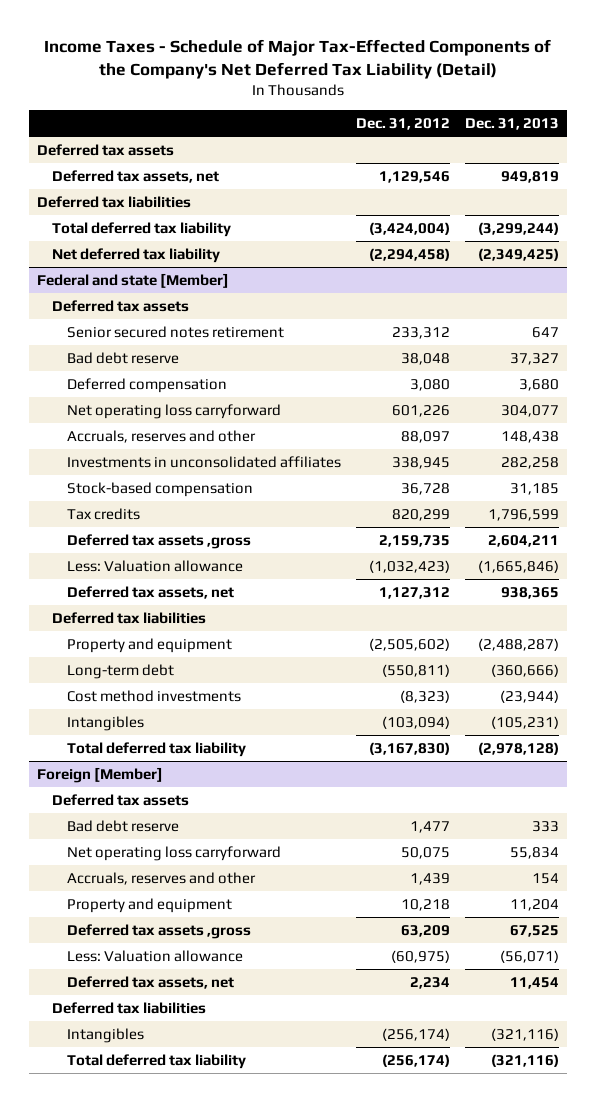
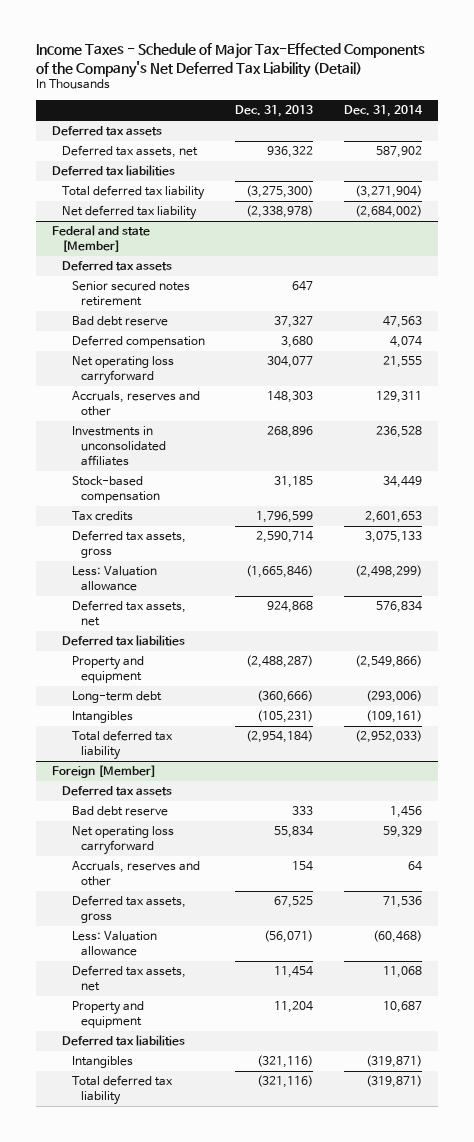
- | Dec. 31, 2012 | Dec. 31, 2013
+ | Dec. 31, 2013 | Dec. 31, 2014
- Deferred tax assets, net | 1,129,546 | 949,819
+ Deferred tax assets, net | 936,322 | 587,902
- Total deferred tax liability | (3,424,004) | (3,299,244)
- Net deferred tax liability | (2,294,458) | (2,349,425)
+ Total deferred tax liability | (3,275,300) | (3,271,904)
+ Net deferred tax liability | (2,338,978) | (2,684,002)
@ Federal and state [Member]
- Accruals, reserves and other | 88,097 | 148,438
- Investments in unconsolidated affiliates | 338,945 | 282,258
+ Accruals, reserves and other | 148,303 | 129,311
+ Investments in unconsolidated affiliates | 268,896 | 236,528
- Deferred tax assets ,gross | 2,159,735 | 2,604,211
+ Deferred tax assets, gross | 2,590,714 | 3,075,133
- Deferred tax assets, net | 1,127,312 | 938,365
+ Deferred tax assets, net | 924,868 | 576,834
- Cost method investments | (8,323) | (23,944)
- Total deferred tax liability | (3,167,830) | (2,978,128)
+ Total deferred tax liability | (2,954,184) | (2,952,033)
@ Foreign [Member]
- Deferred tax assets ,gross | 63,209 | 67,525
+ Deferred tax assets, gross | 67,525 | 71,536
moved down: Property and equipment | 11,204 | 10,687

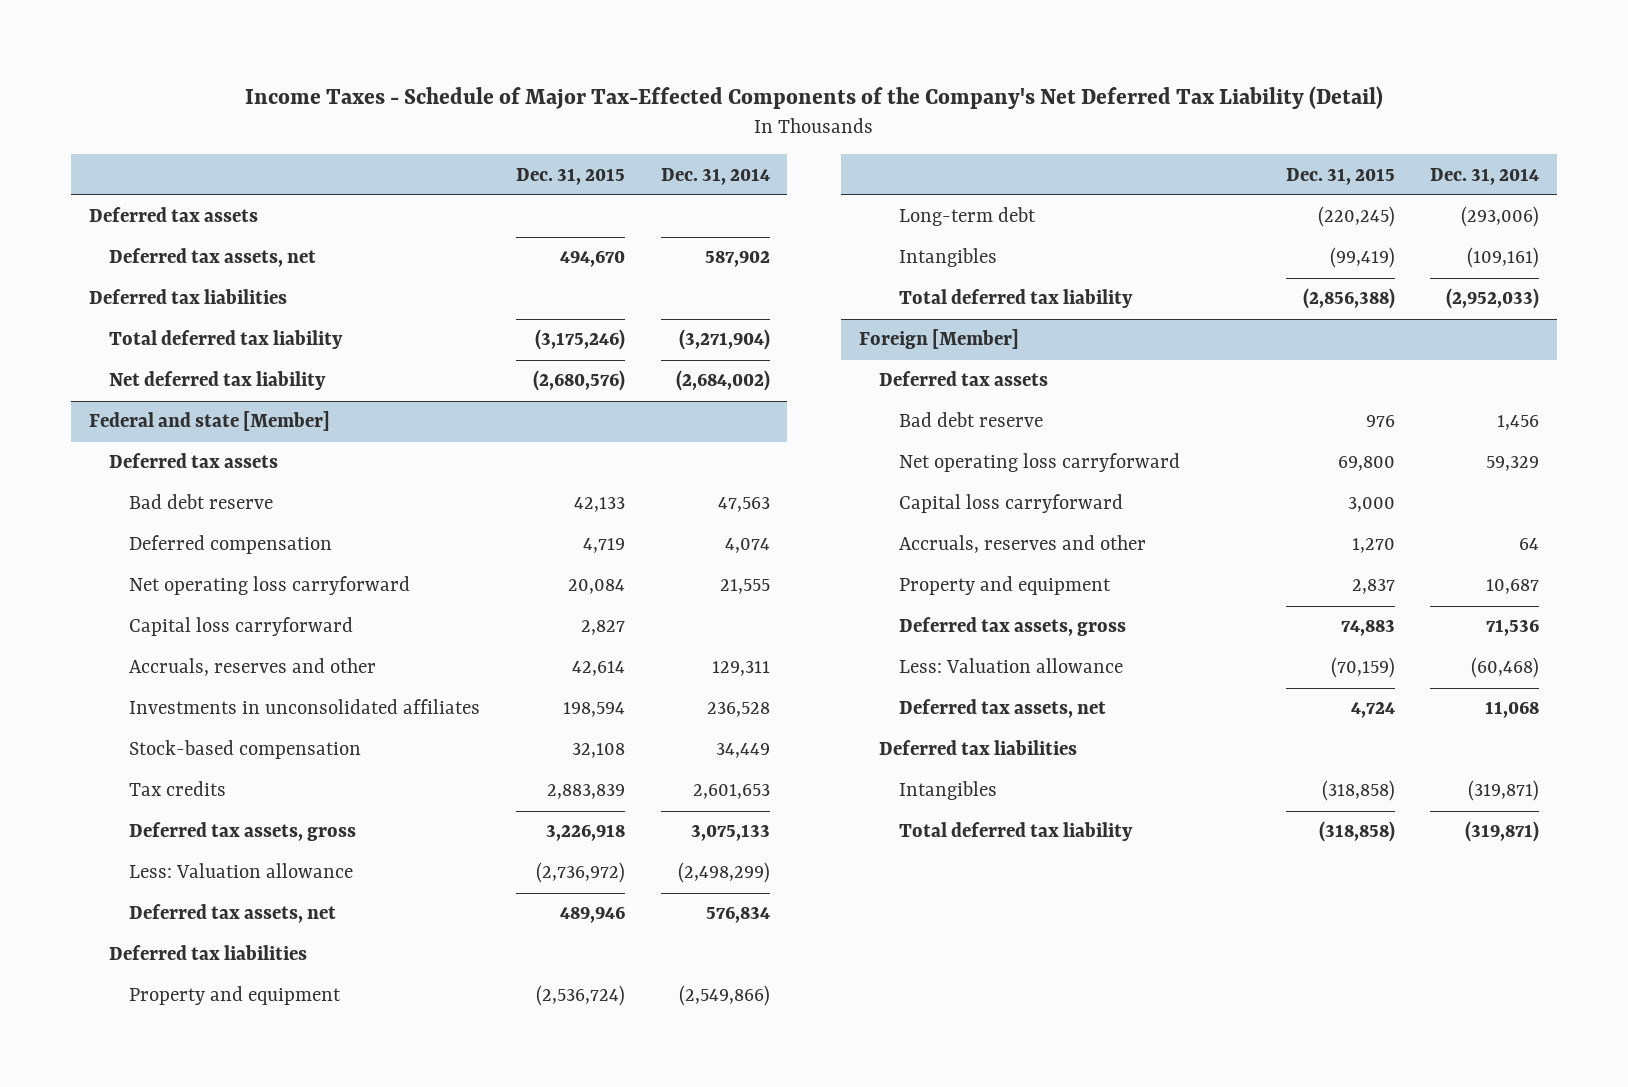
- | Dec. 31, 2013 | Dec. 31, 2014
+ | Dec. 31, 2015 | Dec. 31, 2014
@ Federal and state [Member]
- Senior secured notes retirement | 647 |
+ Capital loss carryforward | 2,827 |
@ Foreign [Member]
+ Capital loss carryforward | 3,000 |
moved up: Property and equipment | 2,837 | 10,687

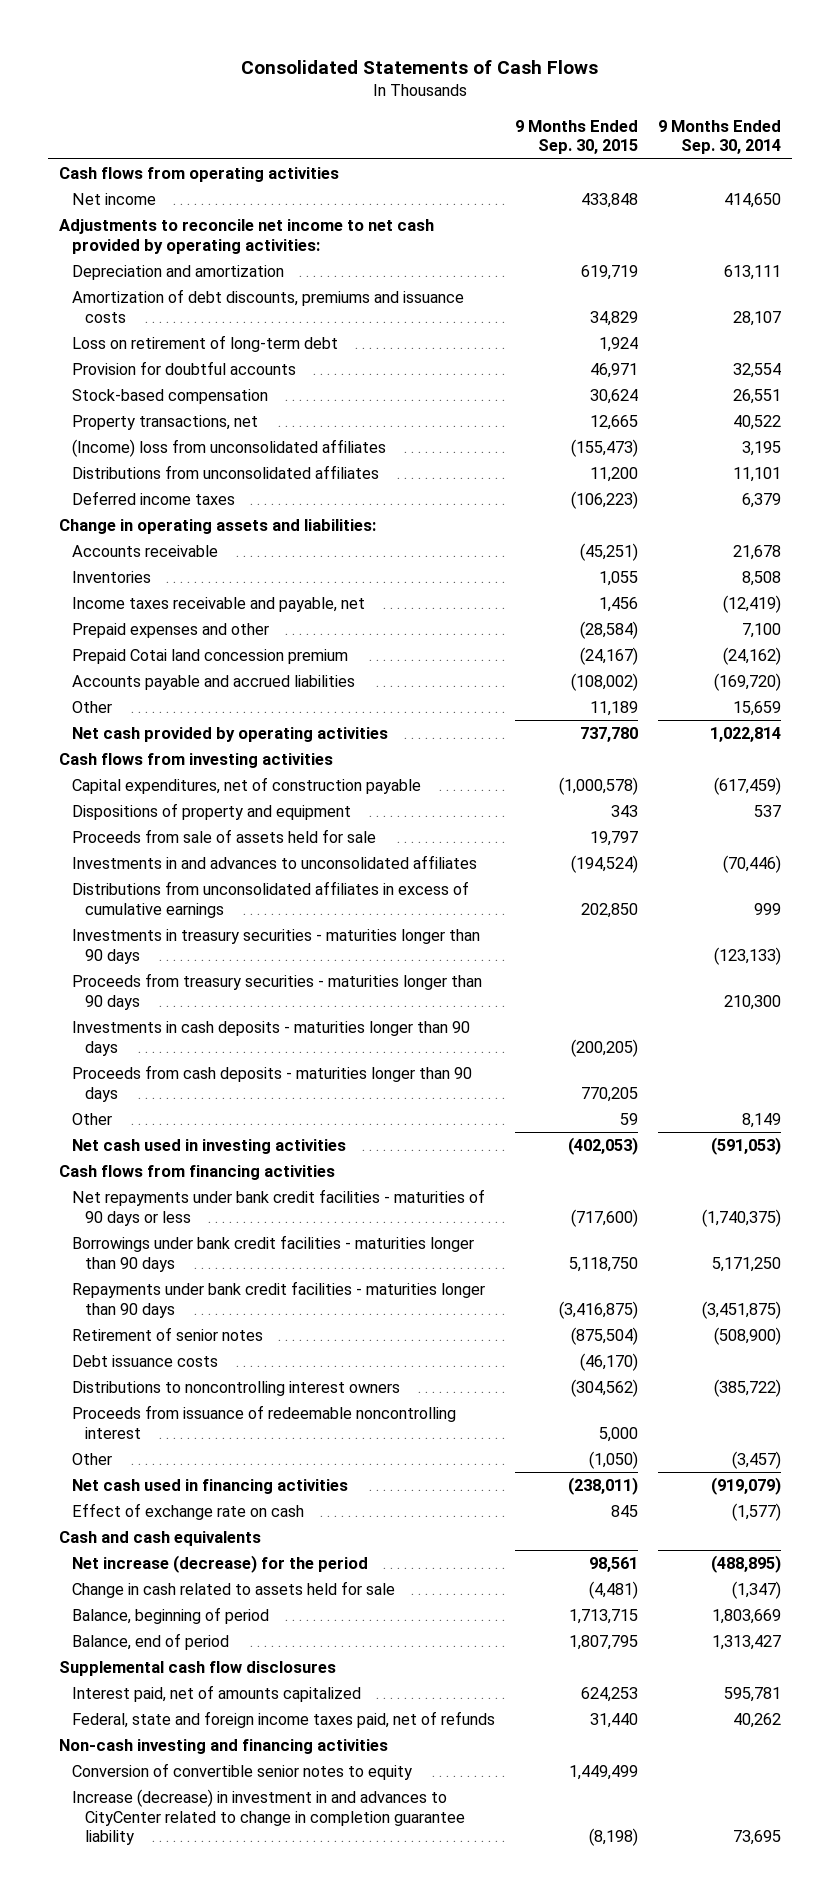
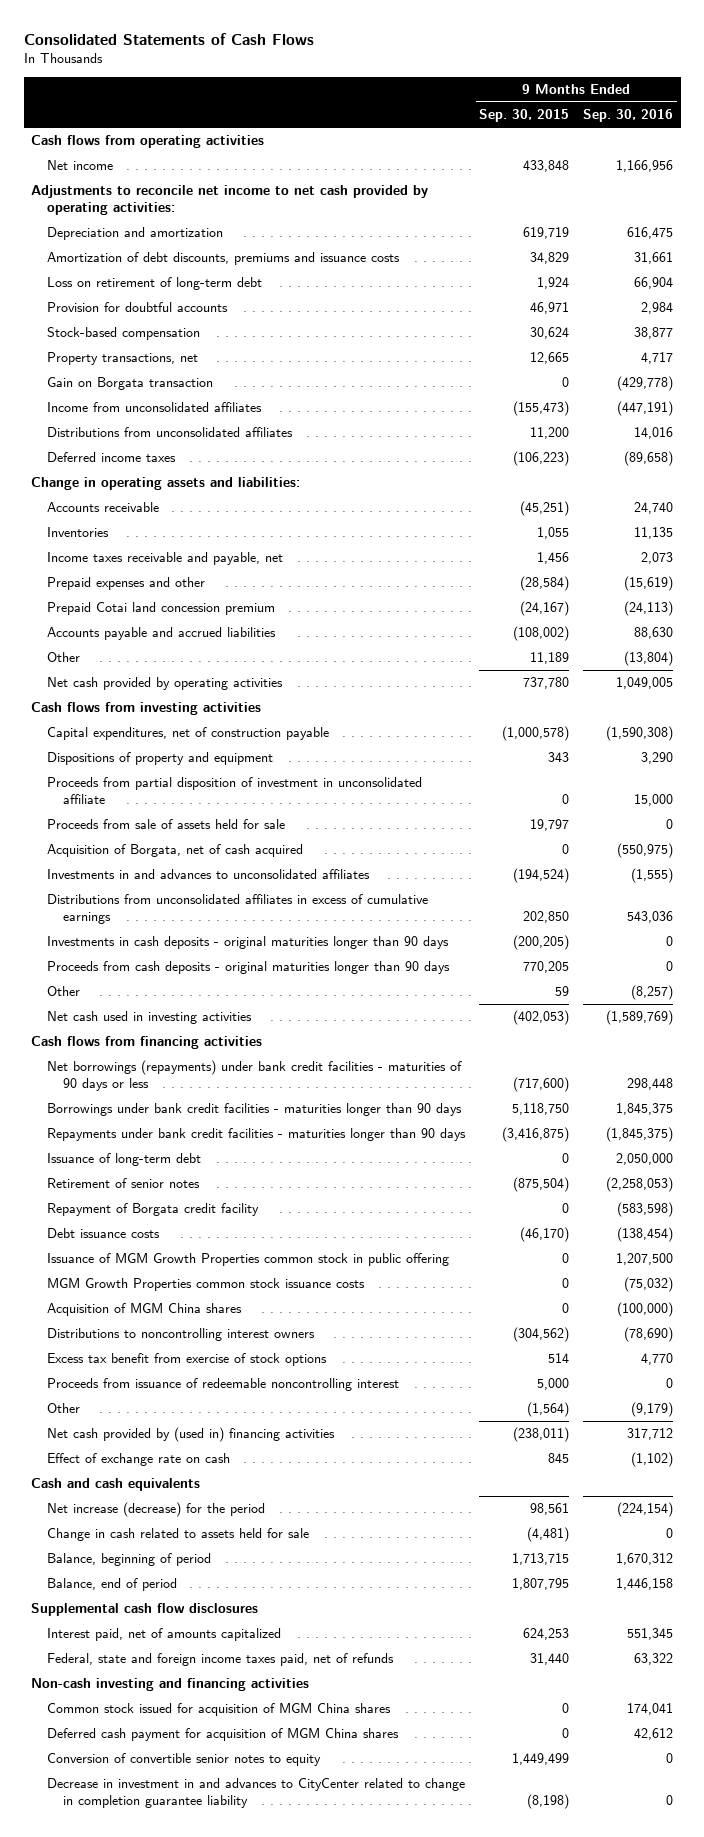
- | 9 Months Ended Sep. 30, 2015 | 9 Months Ended Sep. 30, 2014
+ | 9 Months Ended Sep. 30, 2015 | 9 Months Ended Sep. 30, 2016
- (Income) loss from unconsolidated affiliates | (155,473) | 3,195
+ Gain on Borgata transaction | 0 | (429,778)
+ Income from unconsolidated affiliates | (155,473) | (447,191)
+ Proceeds from partial disposition of investment in unconsolidated affiliate | 0 | 15,000
+ Acquisition of Borgata, net of cash acquired | 0 | (550,975)
- Investments in treasury securities - maturities longer than 90 days | | (123,133)
- Proceeds from treasury securities - maturities longer than 90 days | | 210,300
- Investments in cash deposits - maturities longer than 90 days | (200,205) |
- Proceeds from cash deposits - maturities longer than 90 days | 770,205 |
+ Investments in cash deposits - original maturities longer than 90 days | (200,205) | 0
+ Proceeds from cash deposits - original maturities longer than 90 days | 770,205 | 0
- Net repayments under bank credit facilities - maturities of 90 days or less | (717,600) | (1,740,375)
+ Net borrowings (repayments) under bank credit facilities - maturities of 90 days or less | (717,600) | 298,448
+ Issuance of long-term debt | 0 | 2,050,000
+ Repayment of Borgata credit facility | 0 | (583,598)
+ Issuance of MGM Growth Properties common stock in public offering | 0 | 1,207,500
+ MGM Growth Properties common stock issuance costs | 0 | (75,032)
+ Acquisition of MGM China shares | 0 | (100,000)
+ Excess tax benefit from exercise of stock options | 514 | 4,770
- Other | (1,050) | (3,457)
- Net cash used in financing activities | (238,011) | (919,079)
+ Other | (1,564) | (9,179)
+ Net cash provided by (used in) financing activities | (238,011) | 317,712
+ Common stock issued for acquisition of MGM China shares | 0 | 174,041
+ Deferred cash payment for acquisition of MGM China shares | 0 | 42,612
- Increase (decrease) in investment in and advances to CityCenter related to change in completion guarantee liability | (8,198) | 73,695
+ Decrease in investment in and advances to CityCenter related to change in completion guarantee liability | (8,198) | 0

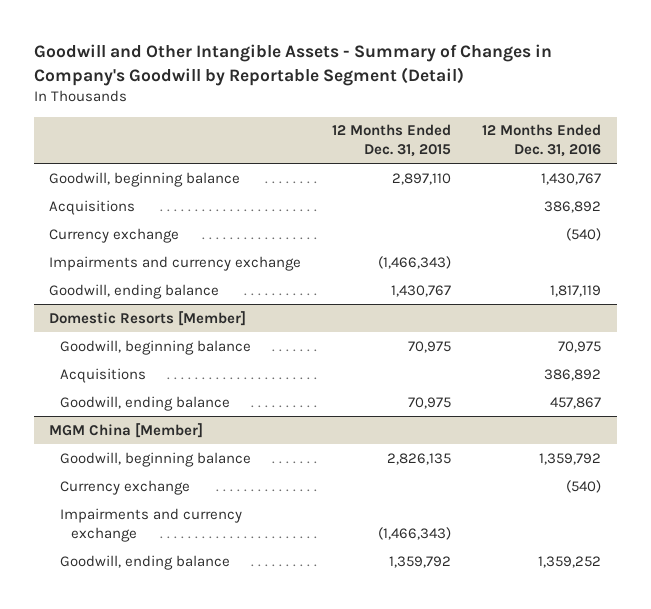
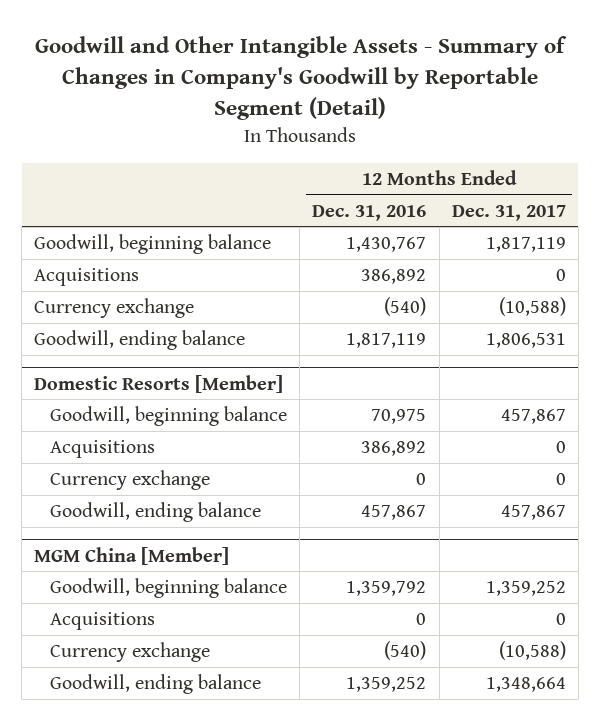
- | 12 Months Ended Dec. 31, 2015 | 12 Months Ended Dec. 31, 2016
+ | 12 Months Ended Dec. 31, 2016 | 12 Months Ended Dec. 31, 2017
- Impairments and currency exchange | (1,466,343) |
@ Domestic Resorts [Member]
+ Currency exchange | 0 | 0
@ MGM China [Member]
+ Acquisitions | 0 | 0
- Impairments and currency exchange | (1,466,343) |

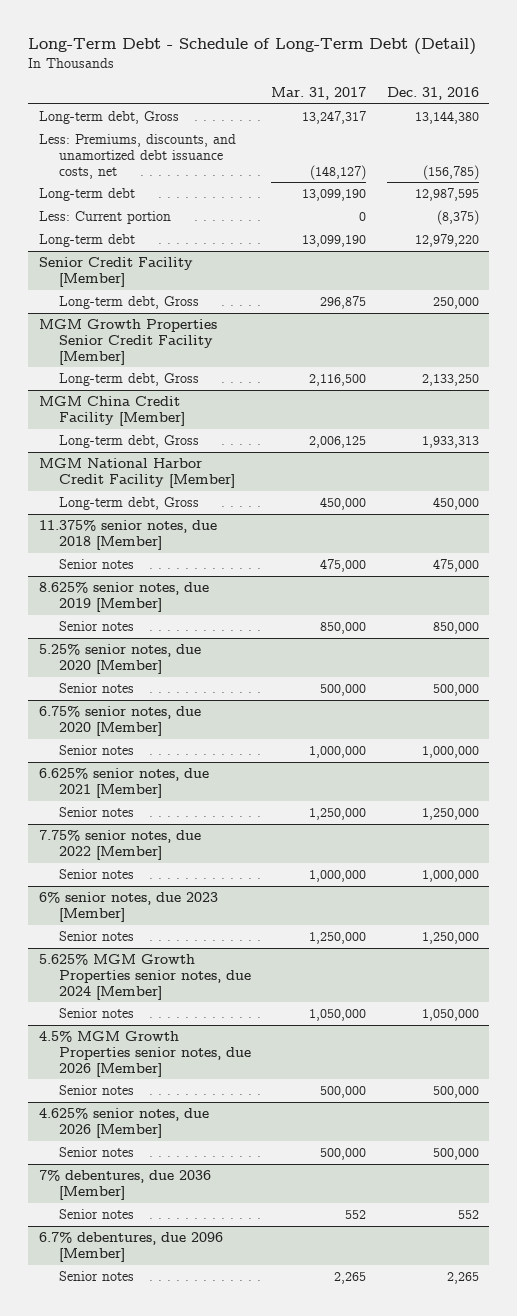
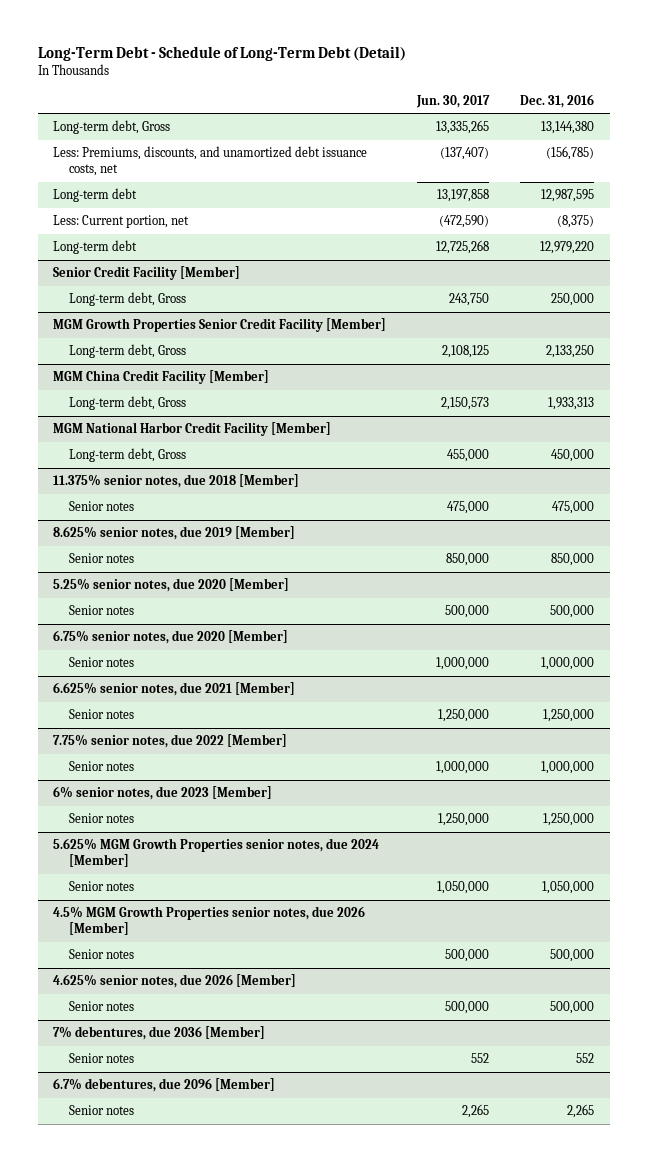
- | Mar. 31, 2017 | Dec. 31, 2016
+ | Jun. 30, 2017 | Dec. 31, 2016
- Less: Current portion | 0 | (8,375)
+ Less: Current portion, net | (472,590) | (8,375)

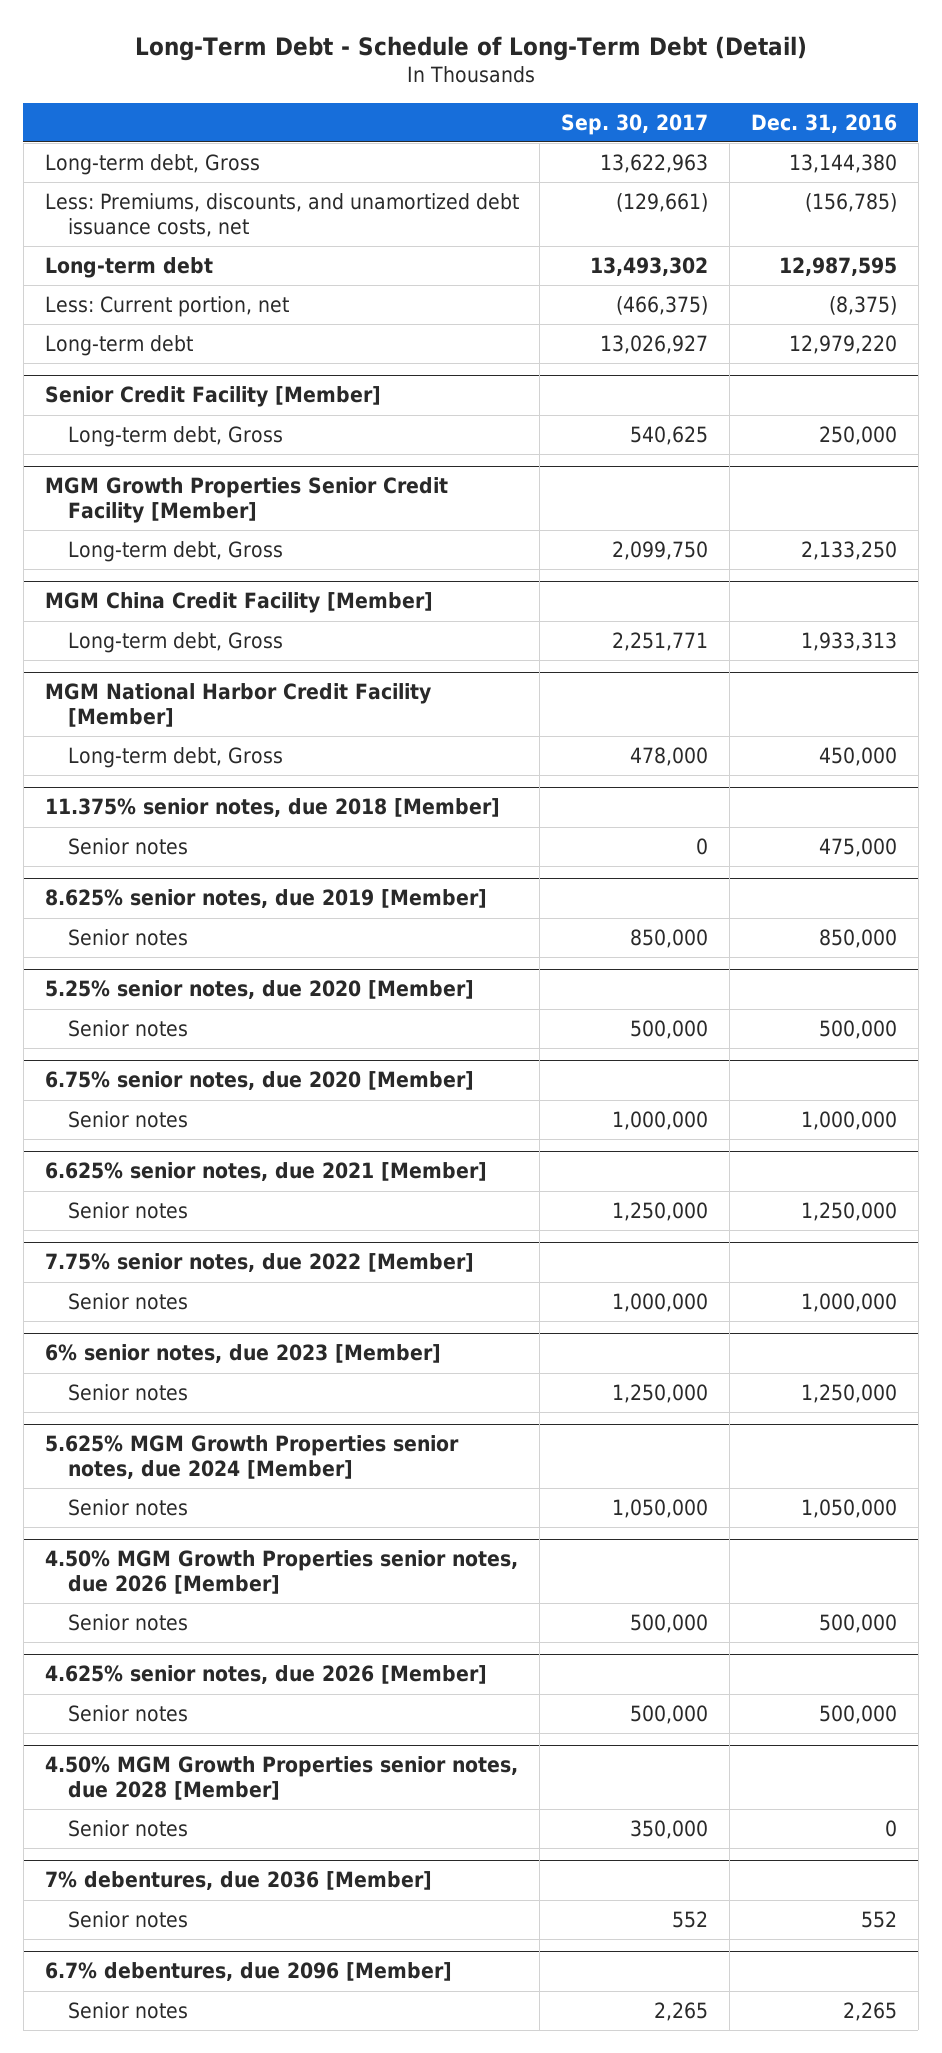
- | Jun. 30, 2017 | Dec. 31, 2016
+ | Sep. 30, 2017 | Dec. 31, 2016
- 4.5% MGM Growth Properties senior notes, due 2026 [Member]
+ 4.50% MGM Growth Properties senior notes, due 2026 [Member]
+ 4.50% MGM Growth Properties senior notes, due 2028 [Member]
+ Senior notes | 350,000 | 0

